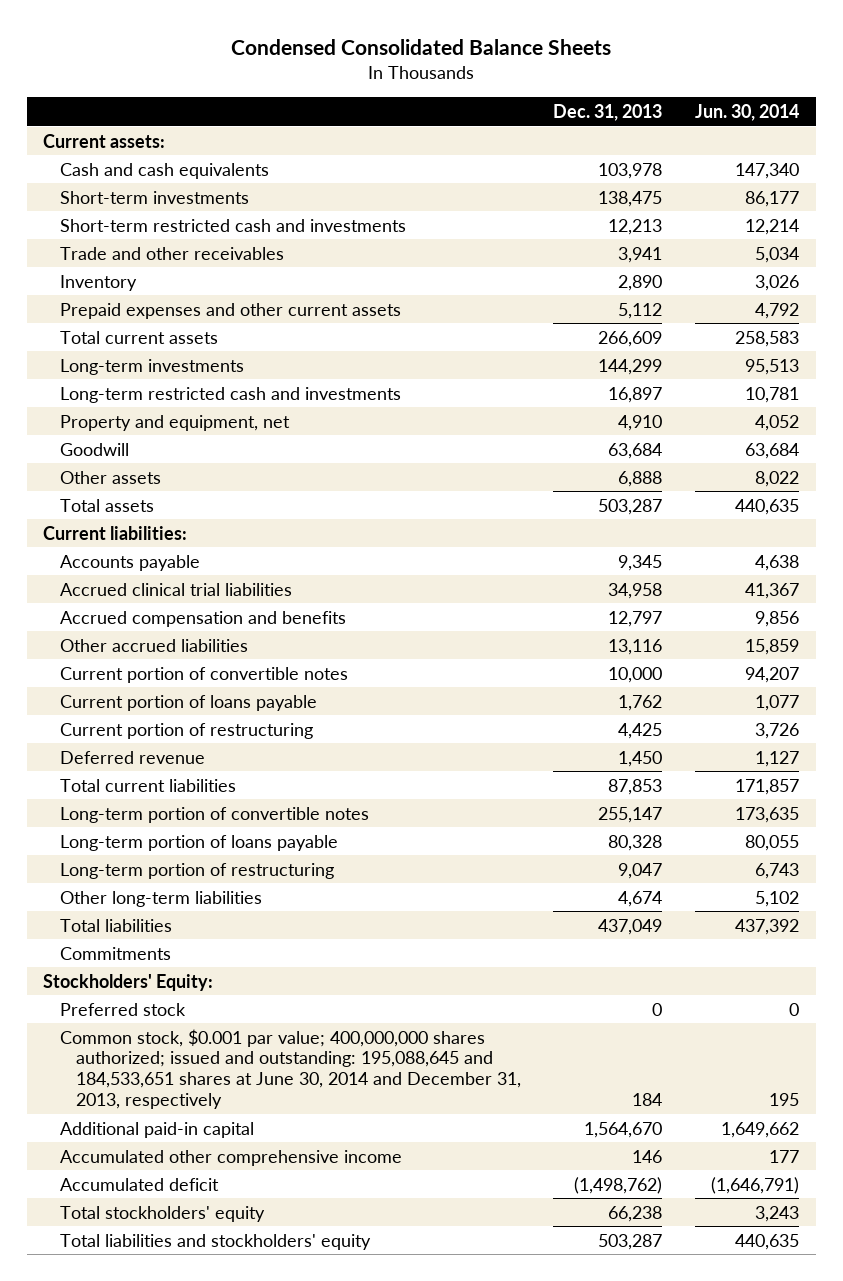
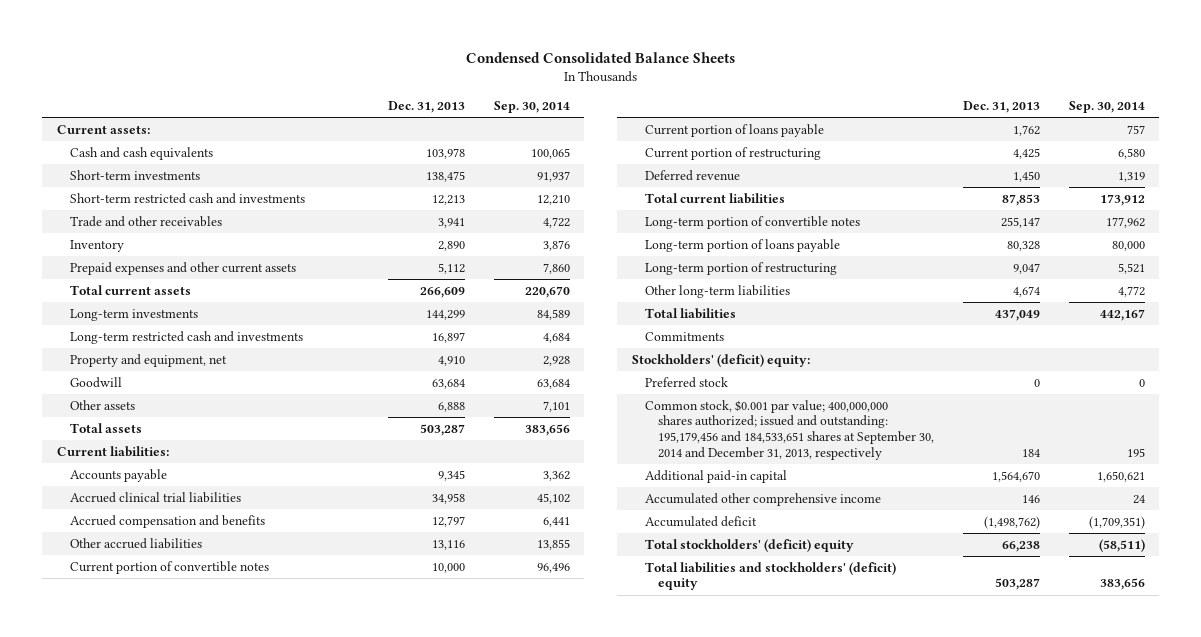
- | Dec. 31, 2013 | Jun. 30, 2014
+ | Dec. 31, 2013 | Sep. 30, 2014
- Stockholders' Equity:
+ Stockholders' (deficit) equity:
- Common stock, $0.001 par value; 400,000,000 shares authorized; issued and outstanding: 195,088,645 and 184,533,651 shares at June 30, 2014 and December 31, 2013, respectively | 184 | 195
+ Common stock, $0.001 par value; 400,000,000 shares authorized; issued and outstanding: 195,179,456 and 184,533,651 shares at September 30, 2014 and December 31, 2013, respectively | 184 | 195
- Total stockholders' equity | 66,238 | 3,243
- Total liabilities and stockholders' equity | 503,287 | 440,635
+ Total stockholders' (deficit) equity | 66,238 | (58,511)
+ Total liabilities and stockholders' (deficit) equity | 503,287 | 383,656

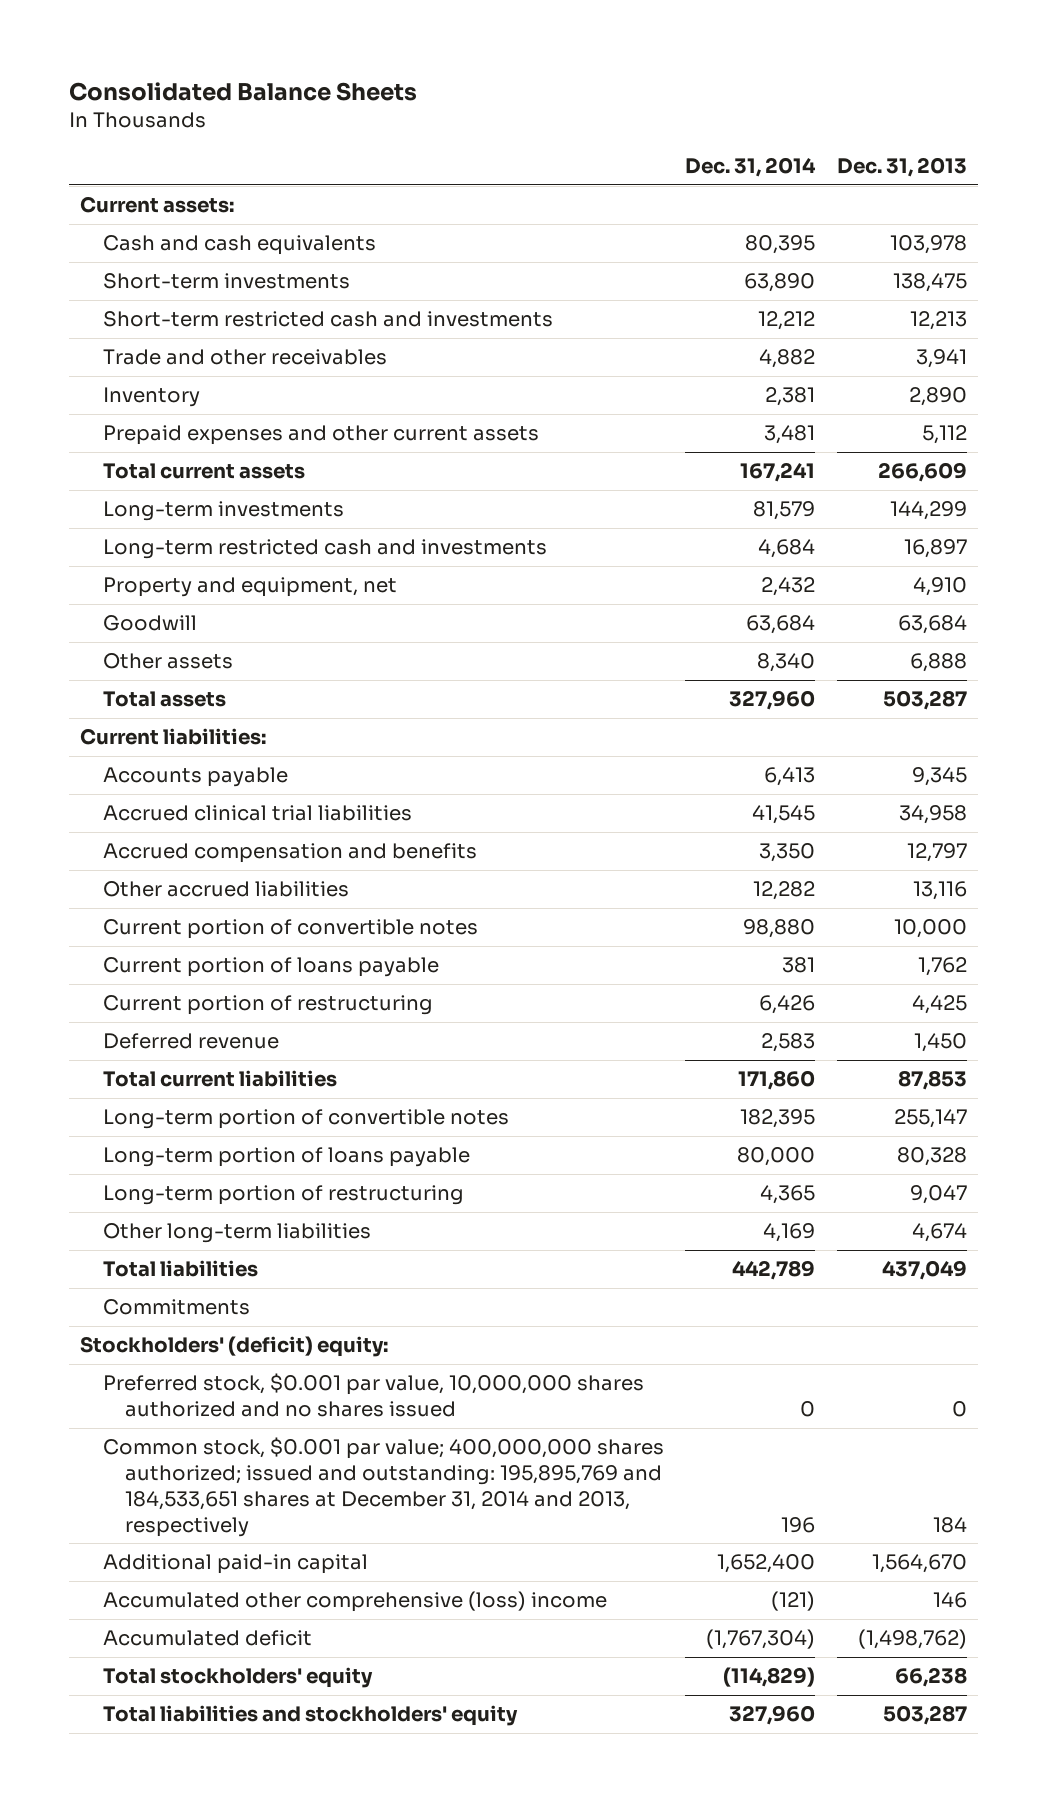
- Condensed Consolidated Balance Sheets
+ Consolidated Balance Sheets
- | Dec. 31, 2013 | Sep. 30, 2014
+ | Dec. 31, 2014 | Dec. 31, 2013
- Preferred stock | 0 | 0
- Common stock, $0.001 par value; 400,000,000 shares authorized; issued and outstanding: 195,179,456 and 184,533,651 shares at September 30, 2014 and December 31, 2013, respectively | 184 | 195
+ Preferred stock, $0.001 par value, 10,000,000 shares authorized and no shares issued | 0 | 0
+ Common stock, $0.001 par value; 400,000,000 shares authorized; issued and outstanding: 195,895,769 and 184,533,651 shares at December 31, 2014 and 2013, respectively | 196 | 184
- Accumulated other comprehensive income | 146 | 24
+ Accumulated other comprehensive (loss) income | (121) | 146
- Total stockholders' (deficit) equity | 66,238 | (58,511)
- Total liabilities and stockholders' (deficit) equity | 503,287 | 383,656
+ Total stockholders' equity | (114,829) | 66,238
+ Total liabilities and stockholders' equity | 327,960 | 503,287

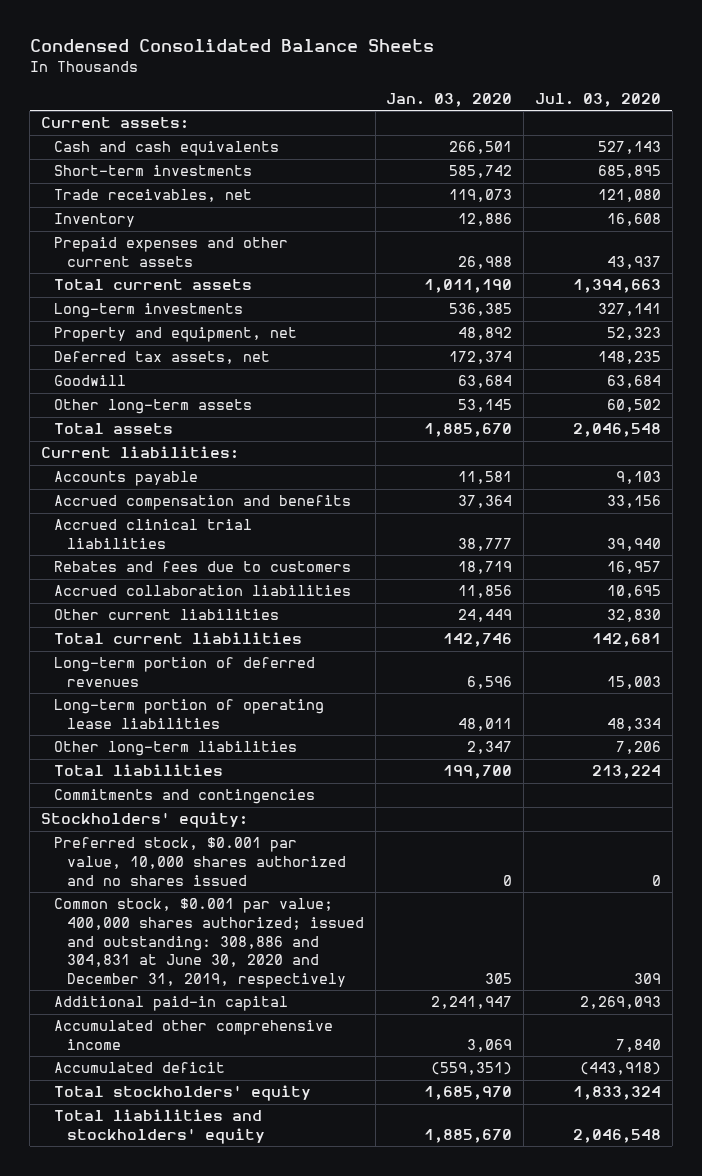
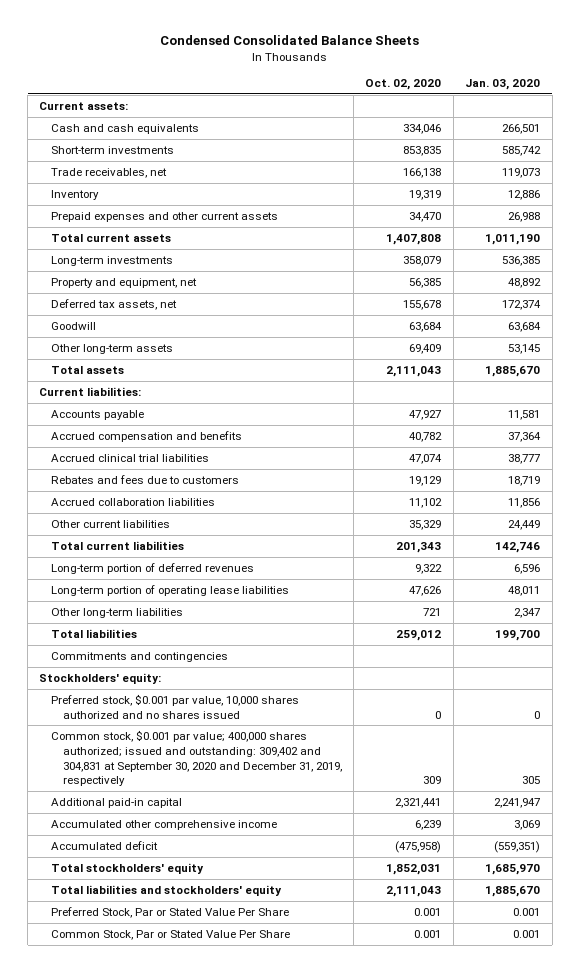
- | Jan. 03, 2020 | Jul. 03, 2020
+ | Oct. 02, 2020 | Jan. 03, 2020
- Common stock, $0.001 par value; 400,000 shares authorized; issued and outstanding: 308,886 and 304,831 at June 30, 2020 and December 31, 2019, respectively | 305 | 309
+ Common stock, $0.001 par value; 400,000 shares authorized; issued and outstanding: 309,402 and 304,831 at September 30, 2020 and December 31, 2019, respectively | 309 | 305
+ Preferred Stock, Par or Stated Value Per Share | 0.001 | 0.001
+ Common Stock, Par or Stated Value Per Share | 0.001 | 0.001

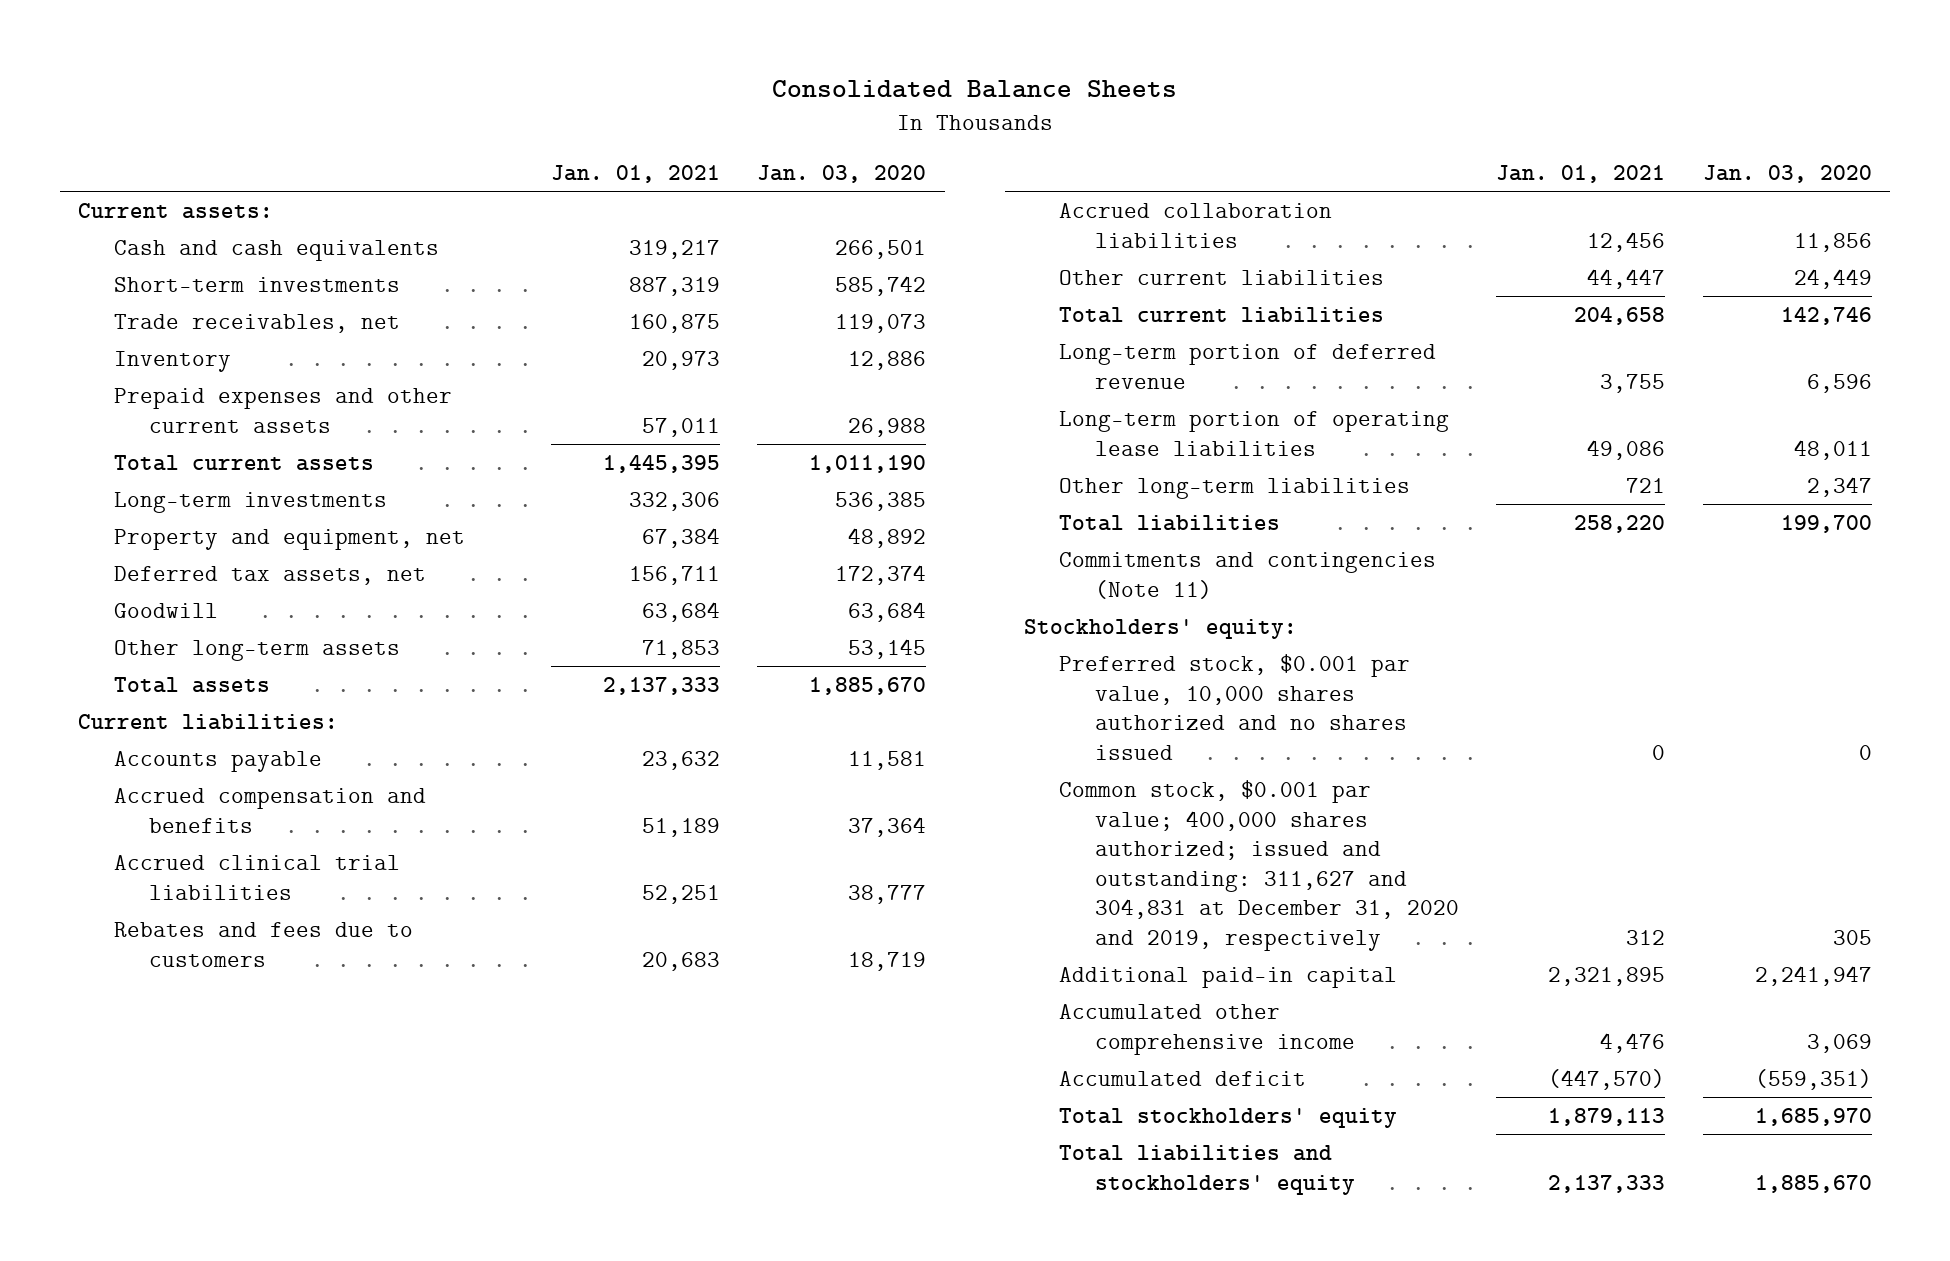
- Condensed Consolidated Balance Sheets
+ Consolidated Balance Sheets
- | Oct. 02, 2020 | Jan. 03, 2020
+ | Jan. 01, 2021 | Jan. 03, 2020
- Long-term portion of deferred revenues | 9,322 | 6,596
+ Long-term portion of deferred revenue | 3,755 | 6,596
- Commitments and contingencies
+ Commitments and contingencies (Note 11)
- Common stock, $0.001 par value; 400,000 shares authorized; issued and outstanding: 309,402 and 304,831 at September 30, 2020 and December 31, 2019, respectively | 309 | 305
+ Common stock, $0.001 par value; 400,000 shares authorized; issued and outstanding: 311,627 and 304,831 at December 31, 2020 and 2019, respectively | 312 | 305
- Preferred Stock, Par or Stated Value Per Share | 0.001 | 0.001
- Common Stock, Par or Stated Value Per Share | 0.001 | 0.001

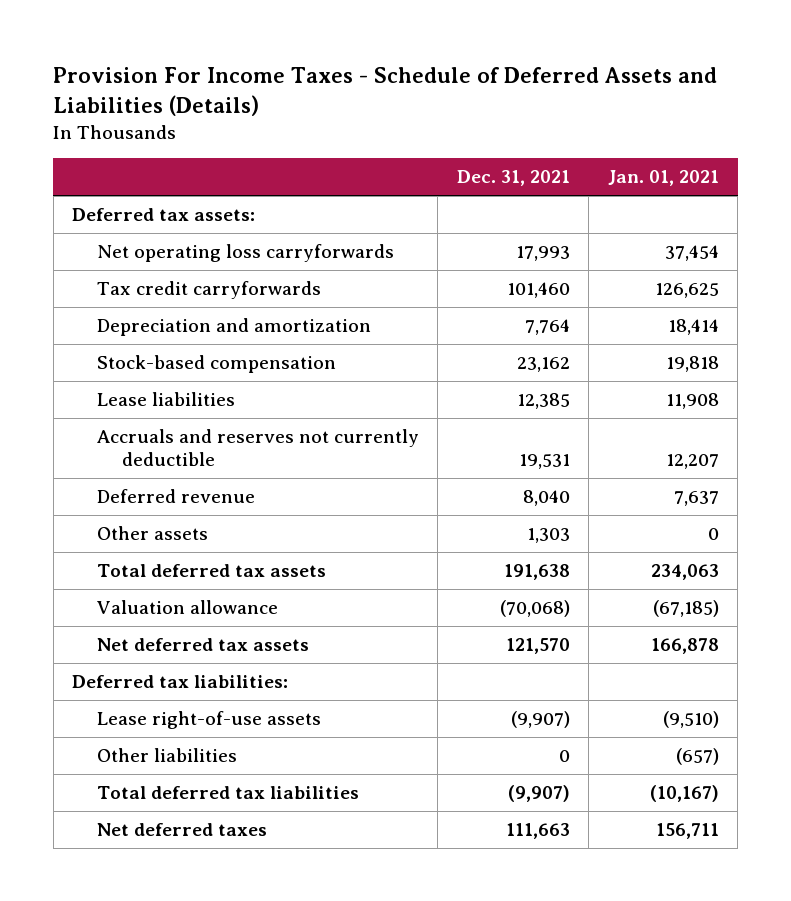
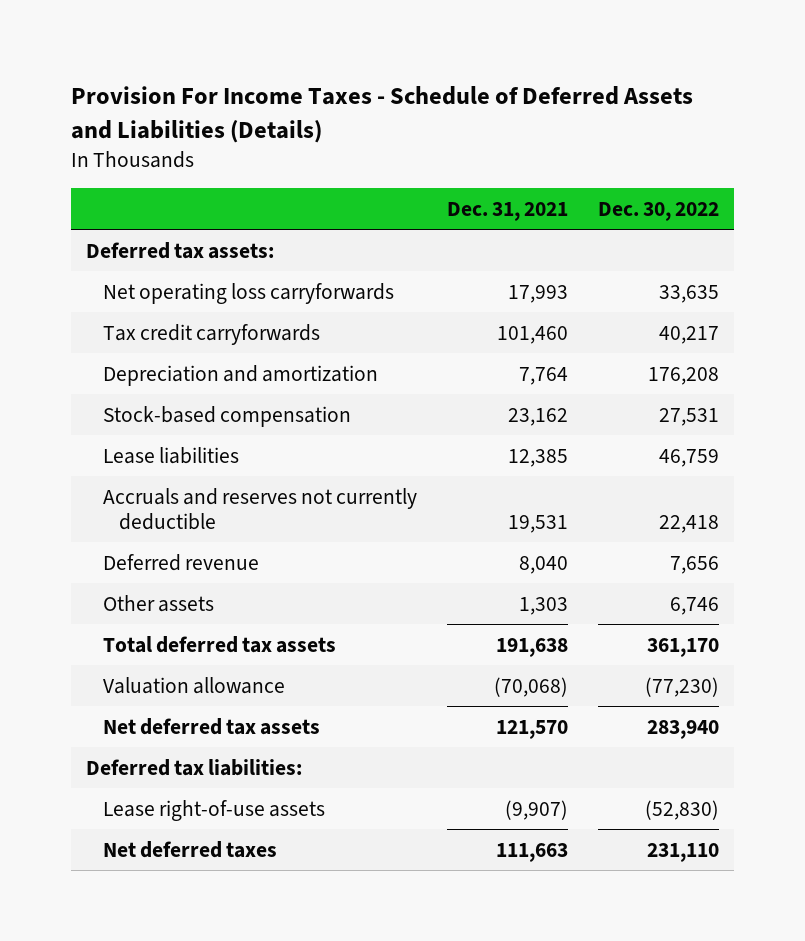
- | Dec. 31, 2021 | Jan. 01, 2021
+ | Dec. 31, 2021 | Dec. 30, 2022
- Other liabilities | 0 | (657)
- Total deferred tax liabilities | (9,907) | (10,167)

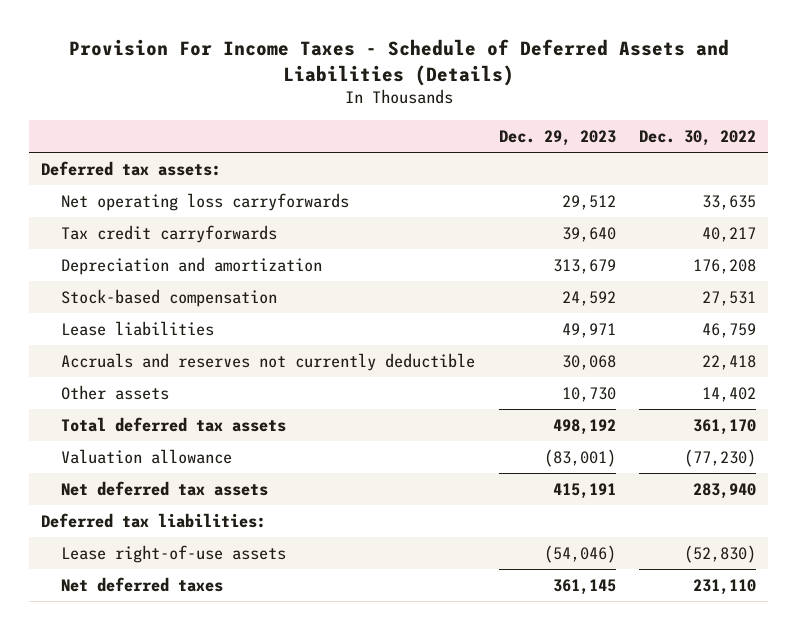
- | Dec. 31, 2021 | Dec. 30, 2022
+ | Dec. 29, 2023 | Dec. 30, 2022
- Deferred revenue | 8,040 | 7,656
- Other assets | 1,303 | 6,746
+ Other assets | 10,730 | 14,402

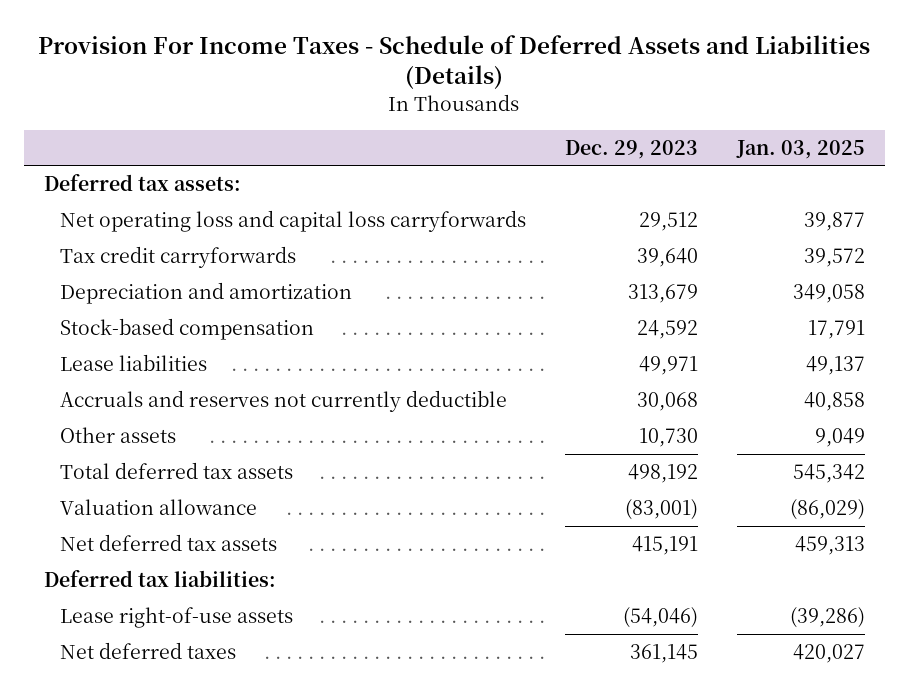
- | Dec. 29, 2023 | Dec. 30, 2022
+ | Dec. 29, 2023 | Jan. 03, 2025
- Net operating loss carryforwards | 29,512 | 33,635
+ Net operating loss and capital loss carryforwards | 29,512 | 39,877

